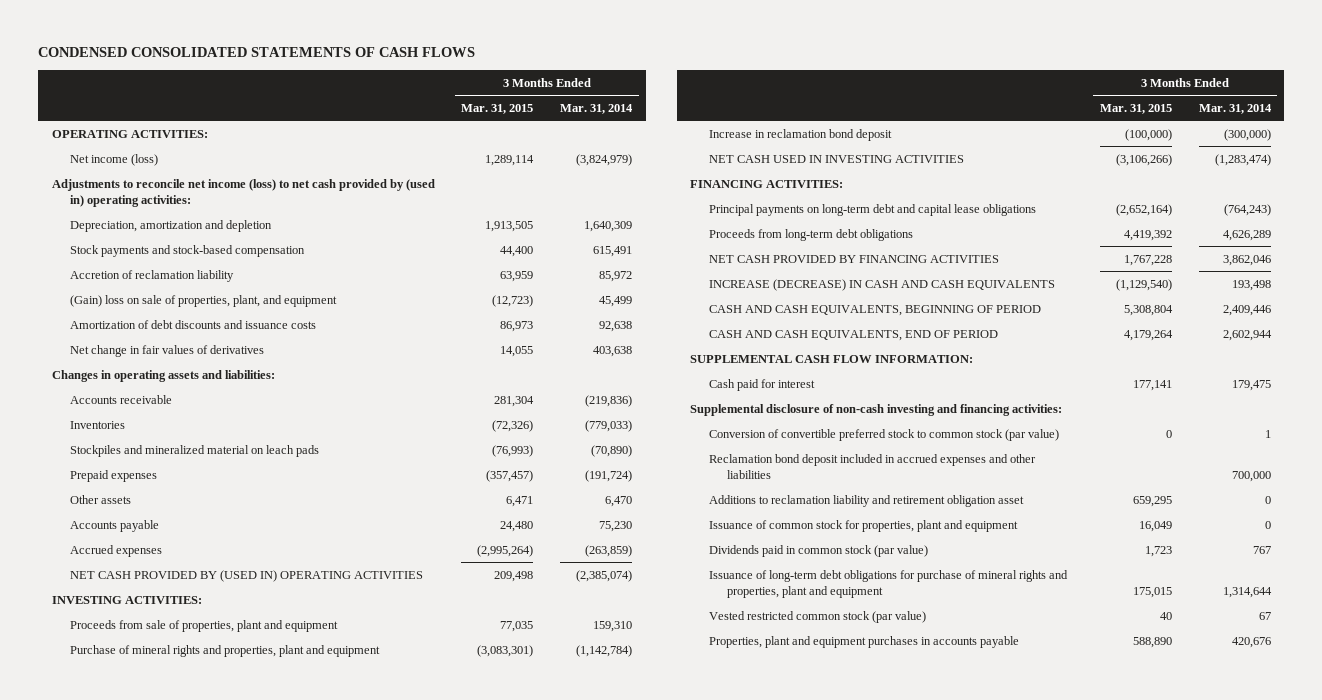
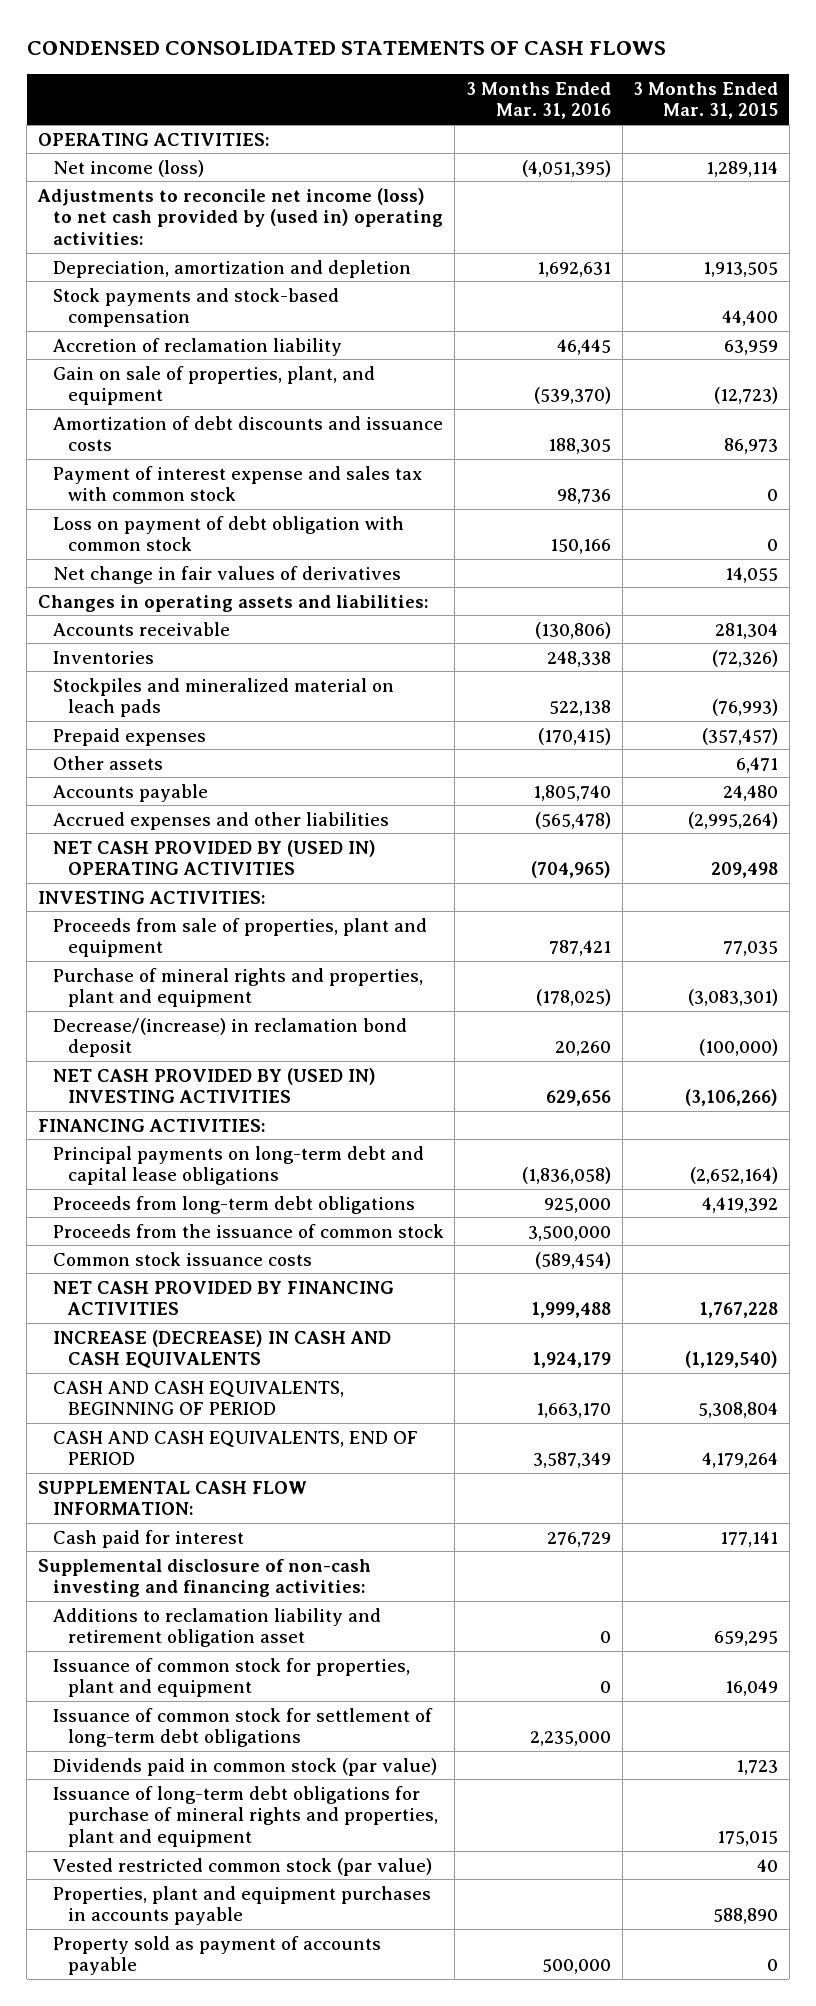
- | 3 Months Ended Mar. 31, 2015 | 3 Months Ended Mar. 31, 2014
+ | 3 Months Ended Mar. 31, 2016 | 3 Months Ended Mar. 31, 2015
- (Gain) loss on sale of properties, plant, and equipment | (12,723) | 45,499
+ Gain on sale of properties, plant, and equipment | (539,370) | (12,723)
+ Payment of interest expense and sales tax with common stock | 98,736 | 0
+ Loss on payment of debt obligation with common stock | 150,166 | 0
- Accrued expenses | (2,995,264) | (263,859)
+ Accrued expenses and other liabilities | (565,478) | (2,995,264)
- Increase in reclamation bond deposit | (100,000) | (300,000)
- NET CASH USED IN INVESTING ACTIVITIES | (3,106,266) | (1,283,474)
+ Decrease/(increase) in reclamation bond deposit | 20,260 | (100,000)
+ NET CASH PROVIDED BY (USED IN) INVESTING ACTIVITIES | 629,656 | (3,106,266)
+ Proceeds from the issuance of common stock | 3,500,000 |
+ Common stock issuance costs | (589,454) |
- Conversion of convertible preferred stock to common stock (par value) | 0 | 1
- Reclamation bond deposit included in accrued expenses and other liabilities | | 700,000
+ Issuance of common stock for settlement of long-term debt obligations | 2,235,000 |
+ Property sold as payment of accounts payable | 500,000 | 0

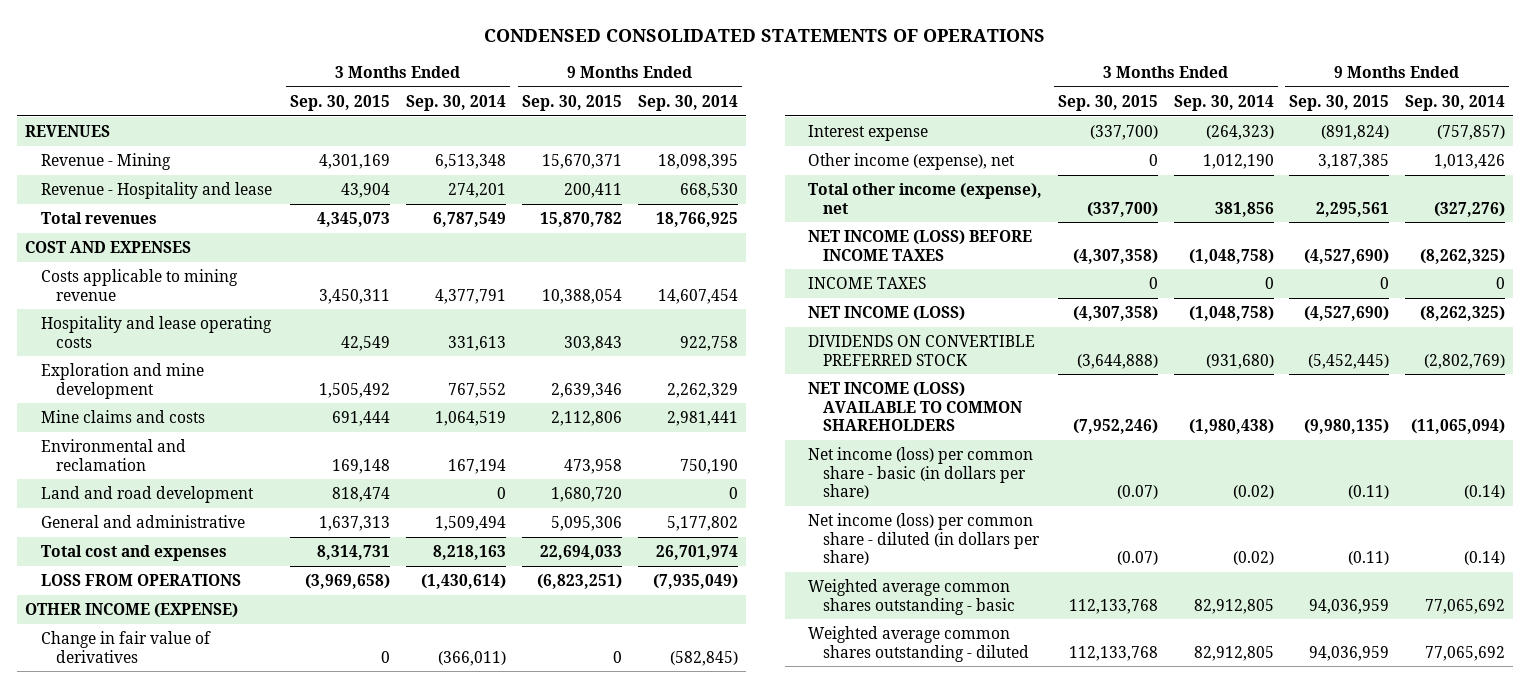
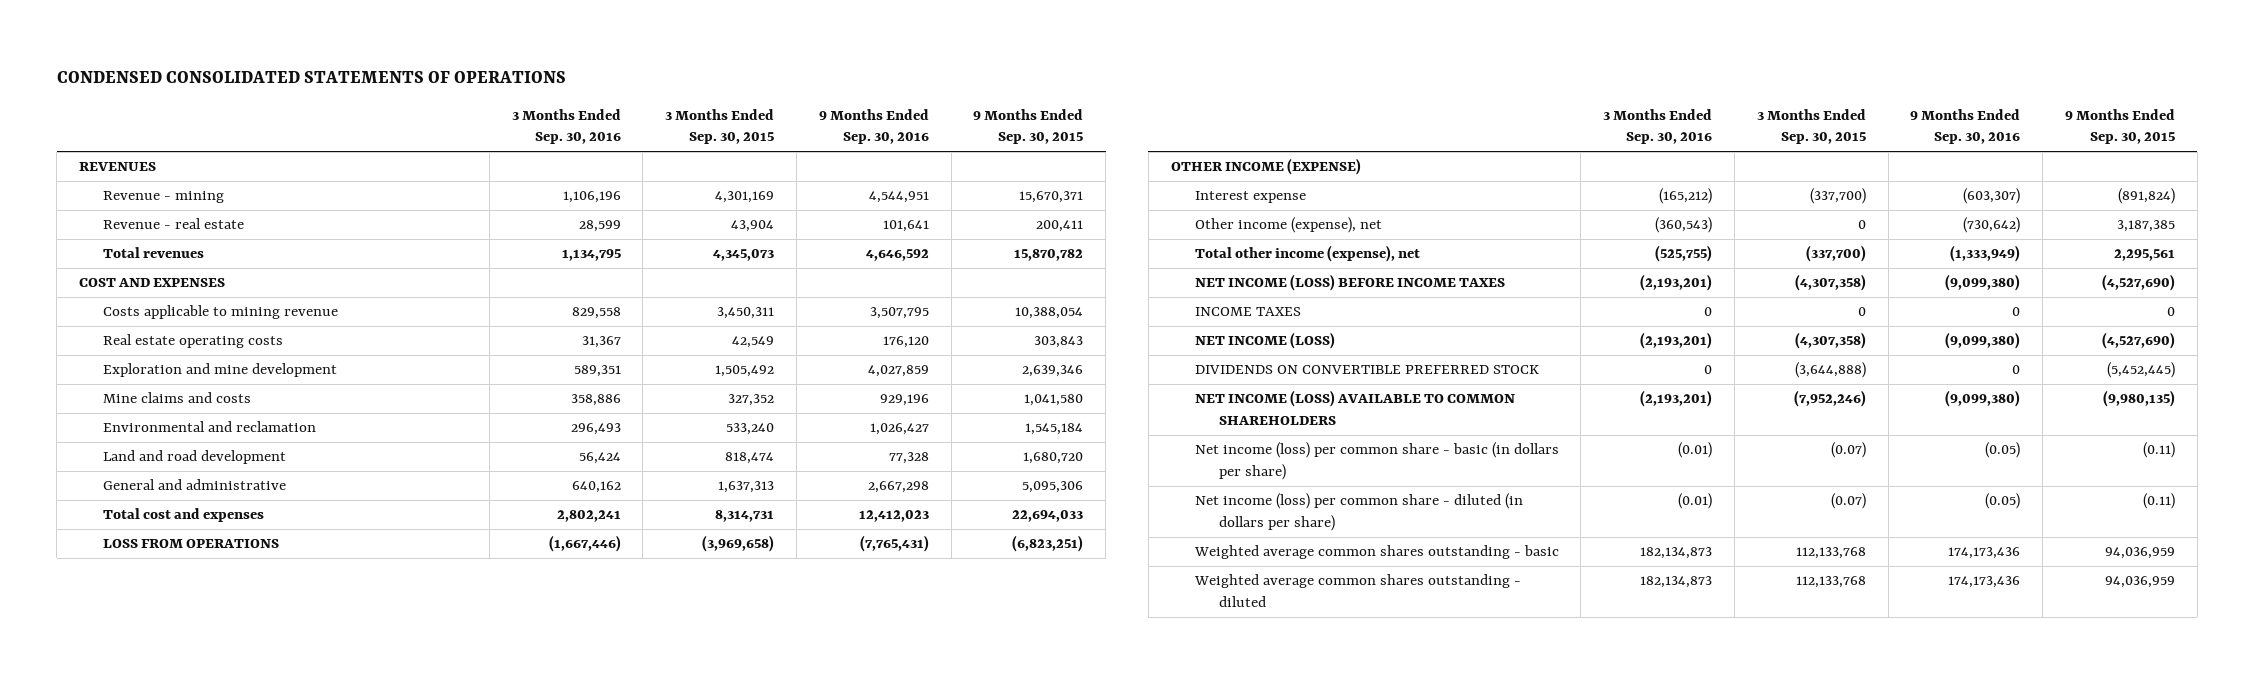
- | 3 Months Ended Sep. 30, 2015 | 3 Months Ended Sep. 30, 2014 | 9 Months Ended Sep. 30, 2015 | 9 Months Ended Sep. 30, 2014
+ | 3 Months Ended Sep. 30, 2016 | 3 Months Ended Sep. 30, 2015 | 9 Months Ended Sep. 30, 2016 | 9 Months Ended Sep. 30, 2015
- Revenue - Mining | 4,301,169 | 6,513,348 | 15,670,371 | 18,098,395
- Revenue - Hospitality and lease | 43,904 | 274,201 | 200,411 | 668,530
+ Revenue - mining | 1,106,196 | 4,301,169 | 4,544,951 | 15,670,371
+ Revenue - real estate | 28,599 | 43,904 | 101,641 | 200,411
- Hospitality and lease operating costs | 42,549 | 331,613 | 303,843 | 922,758
+ Real estate operating costs | 31,367 | 42,549 | 176,120 | 303,843
- Mine claims and costs | 691,444 | 1,064,519 | 2,112,806 | 2,981,441
- Environmental and reclamation | 169,148 | 167,194 | 473,958 | 750,190
+ Mine claims and costs | 358,886 | 327,352 | 929,196 | 1,041,580
+ Environmental and reclamation | 296,493 | 533,240 | 1,026,427 | 1,545,184
- Change in fair value of derivatives | 0 | (366,011) | 0 | (582,845)

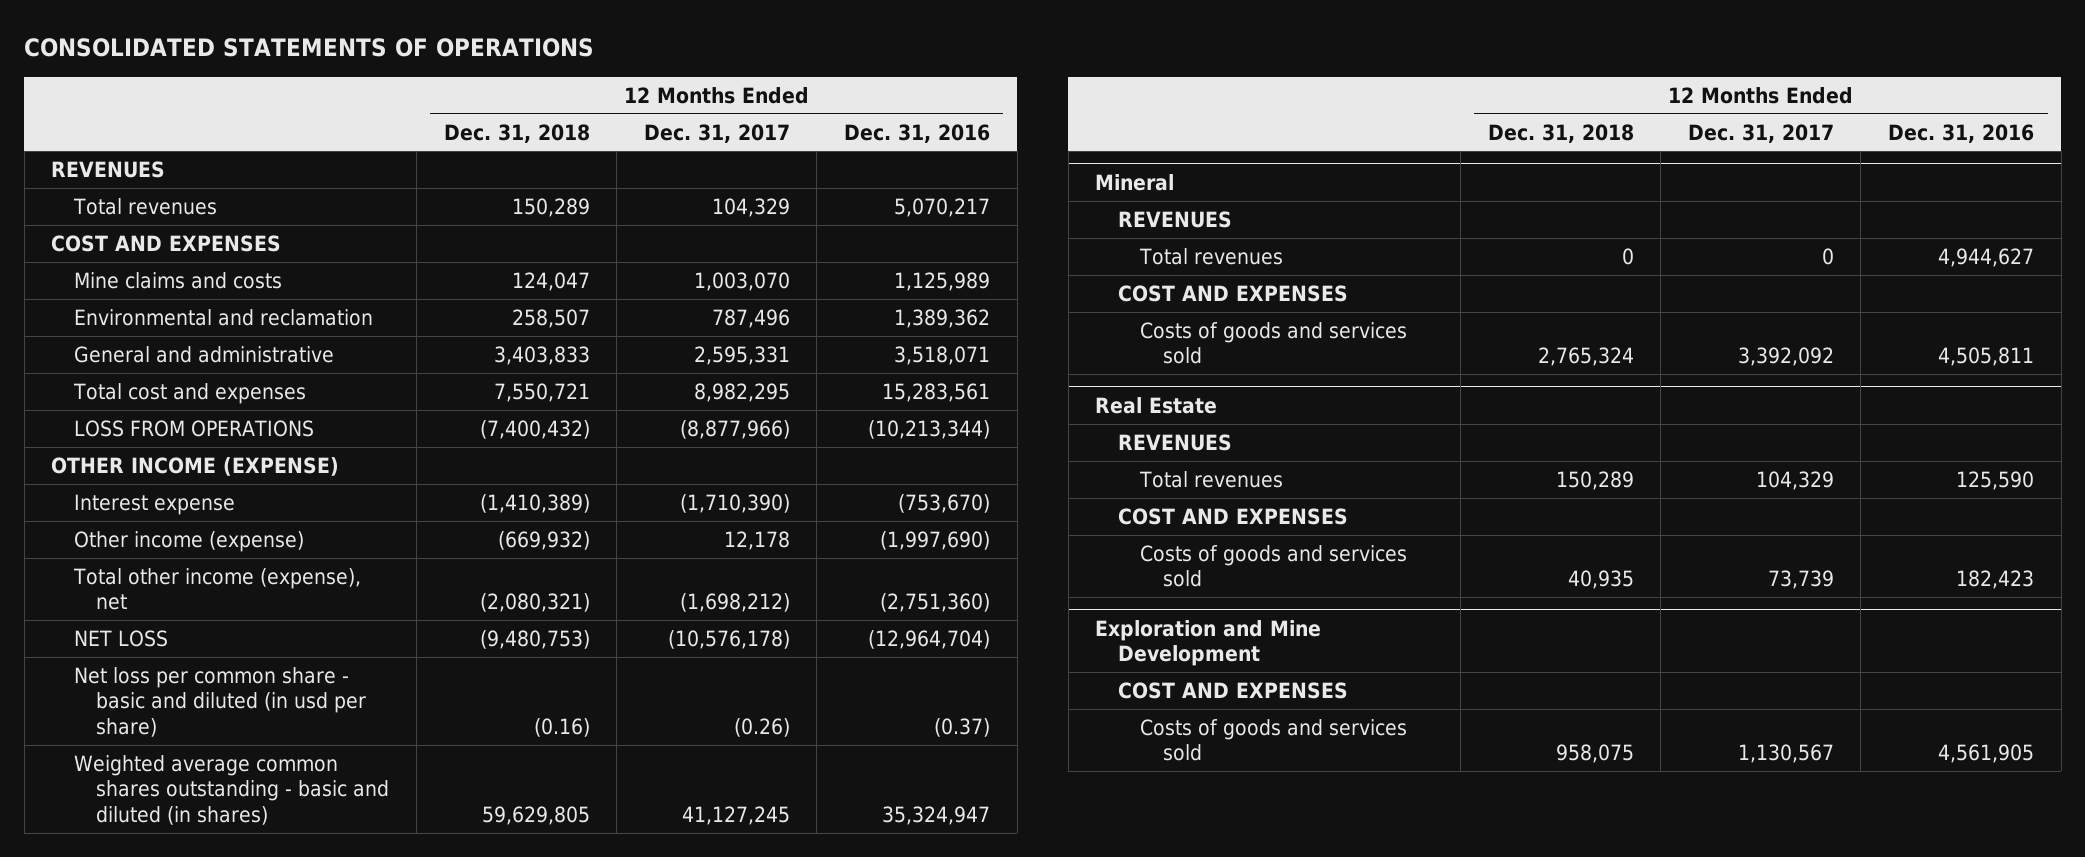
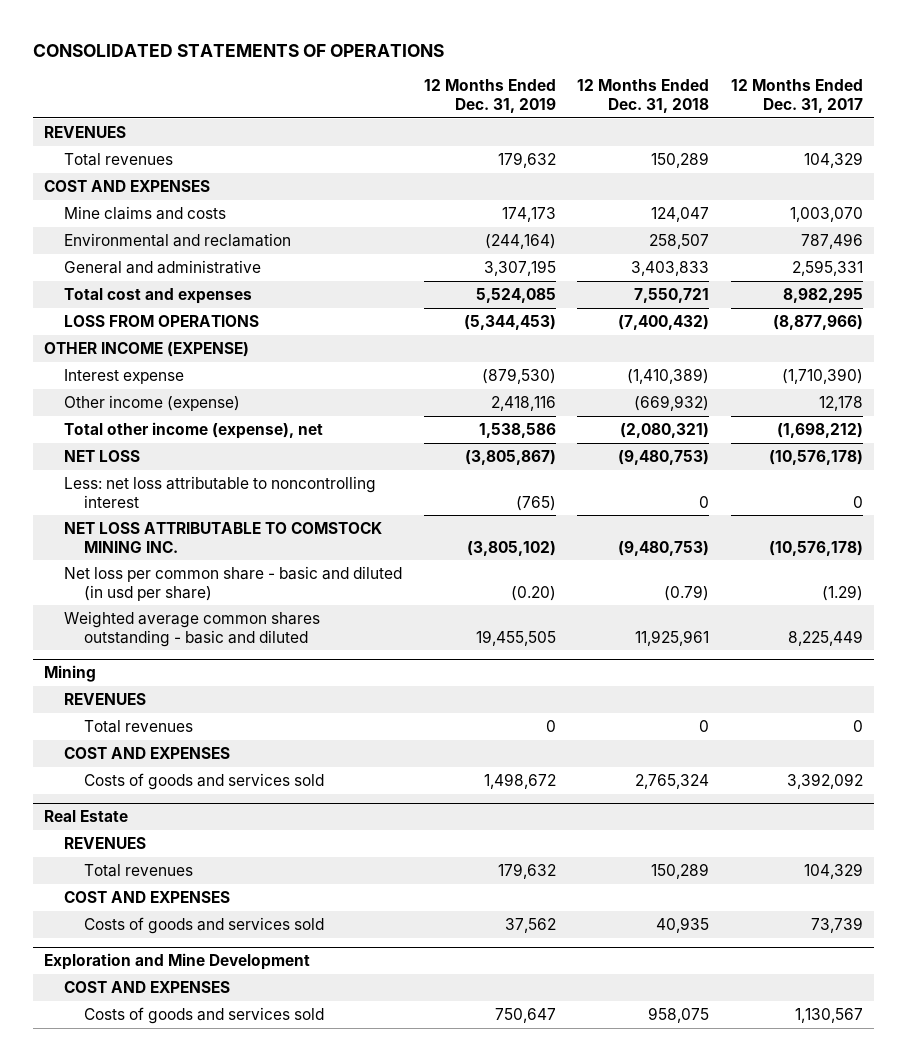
- | 12 Months Ended Dec. 31, 2018 | 12 Months Ended Dec. 31, 2017 | 12 Months Ended Dec. 31, 2016
+ | 12 Months Ended Dec. 31, 2019 | 12 Months Ended Dec. 31, 2018 | 12 Months Ended Dec. 31, 2017
- Net loss per common share - basic and diluted (in usd per share) | (0.16) | (0.26) | (0.37)
- Weighted average common shares outstanding - basic and diluted (in shares) | 59,629,805 | 41,127,245 | 35,324,947
- Mineral
+ Less: net loss attributable to noncontrolling interest | (765) | 0 | 0
+ NET LOSS ATTRIBUTABLE TO COMSTOCK MINING INC. | (3,805,102) | (9,480,753) | (10,576,178)
+ Net loss per common share - basic and diluted (in usd per share) | (0.20) | (0.79) | (1.29)
+ Weighted average common shares outstanding - basic and diluted | 19,455,505 | 11,925,961 | 8,225,449
+ Mining

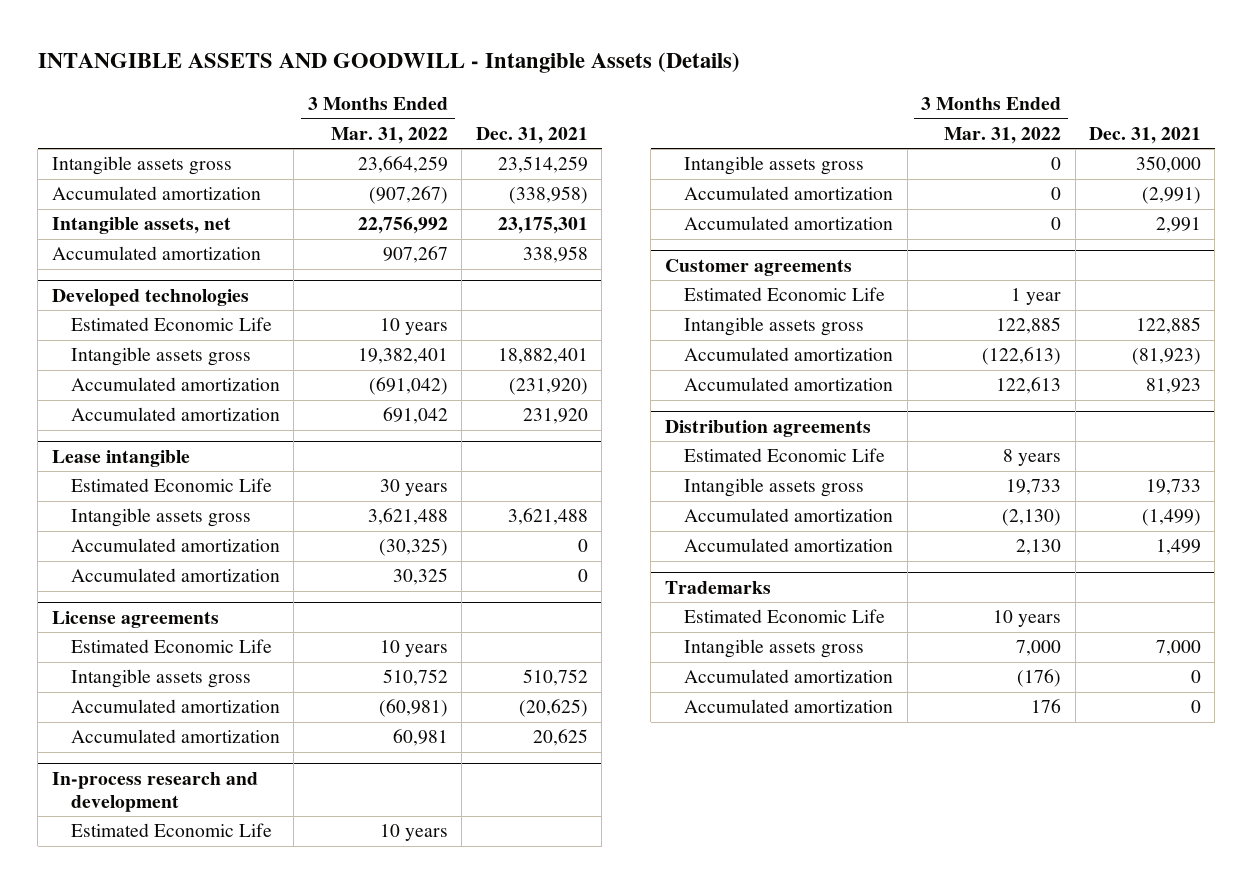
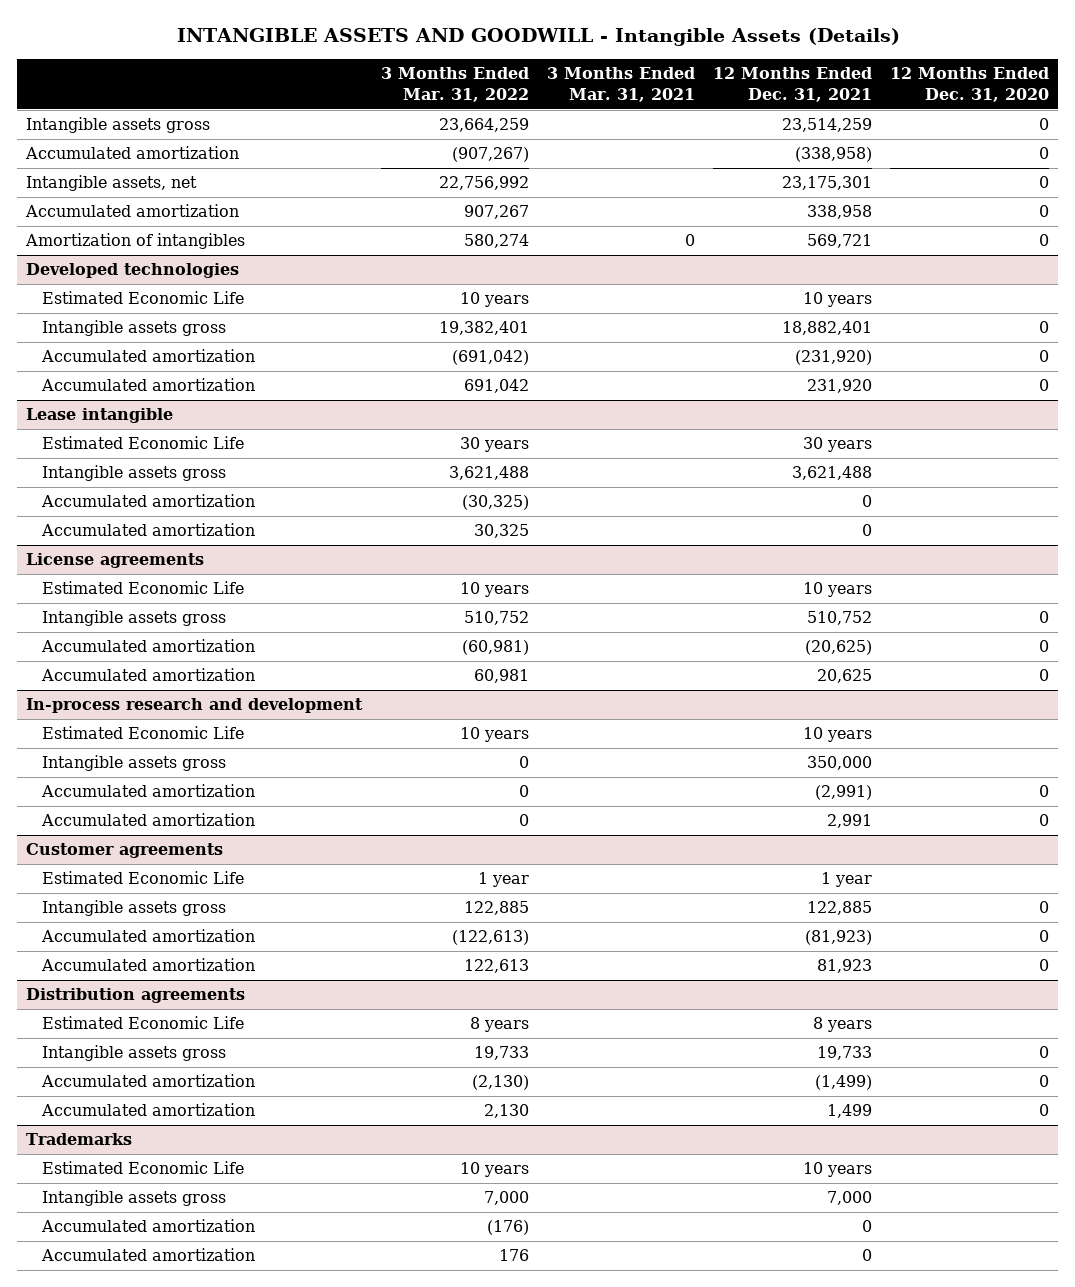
- | 3 Months Ended Mar. 31, 2022 | Dec. 31, 2021
+ | 3 Months Ended Mar. 31, 2022 | 3 Months Ended Mar. 31, 2021 | 12 Months Ended Dec. 31, 2021 | 12 Months Ended Dec. 31, 2020
+ Amortization of intangibles | 580,274 | 0 | 569,721 | 0

